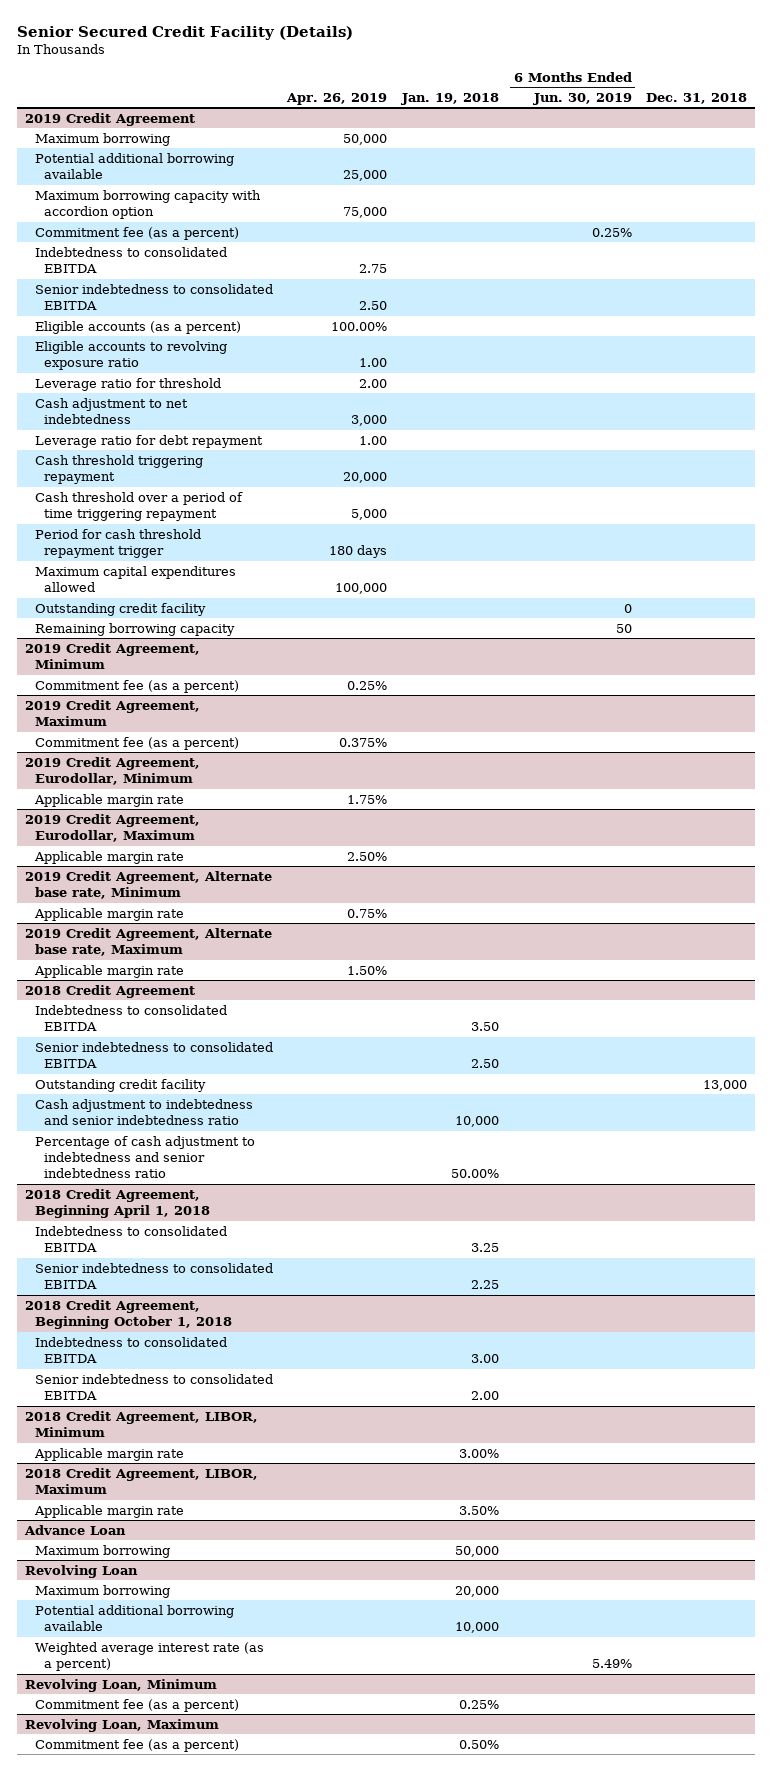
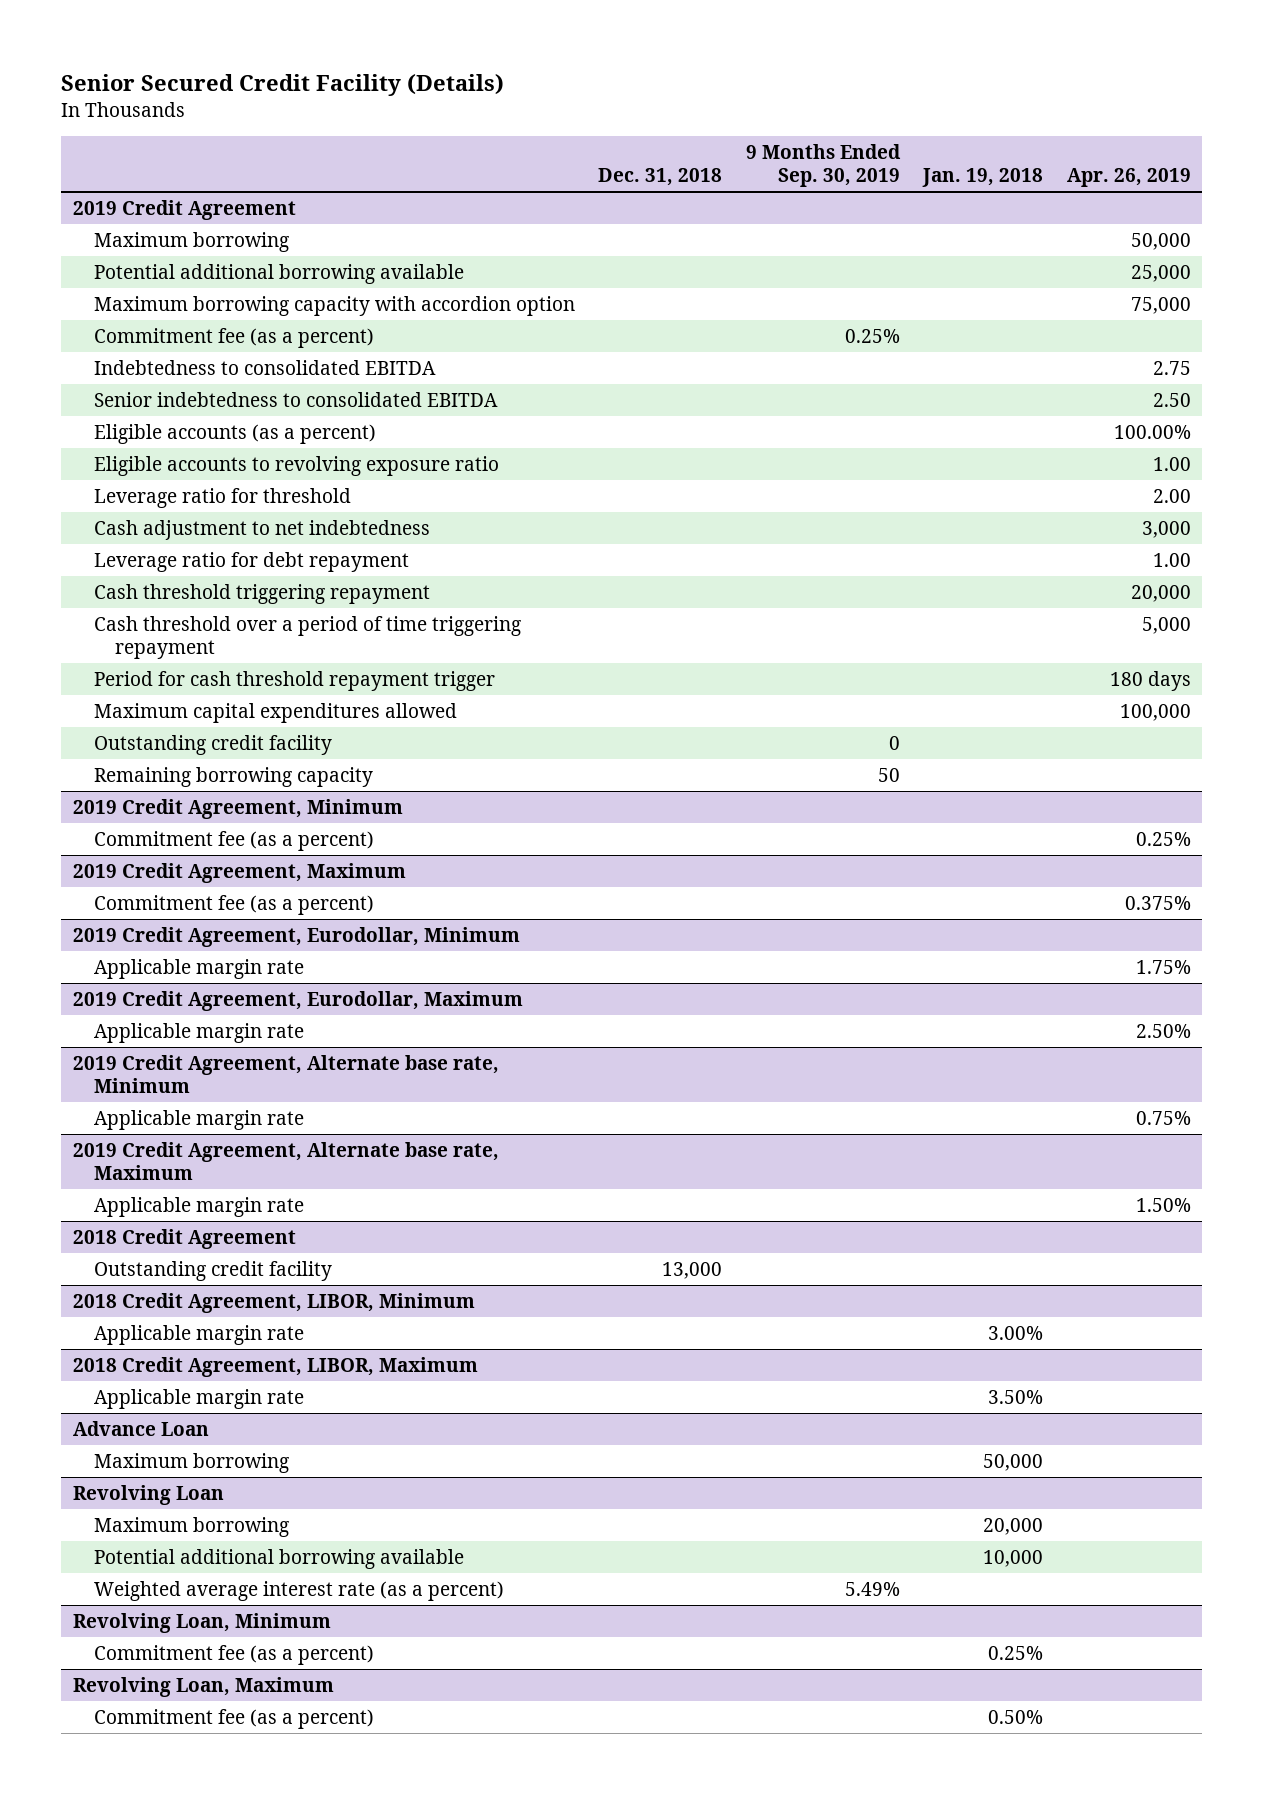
- | Apr. 26, 2019 | Jan. 19, 2018 | 6 Months Ended Jun. 30, 2019 | Dec. 31, 2018
+ | Dec. 31, 2018 | 9 Months Ended Sep. 30, 2019 | Jan. 19, 2018 | Apr. 26, 2019
@ 2018 Credit Agreement
- Indebtedness to consolidated EBITDA | | 3.50 | |
- Senior indebtedness to consolidated EBITDA | | 2.50 | |
- Cash adjustment to indebtedness and senior indebtedness ratio | | 10,000 | |
- Percentage of cash adjustment to indebtedness and senior indebtedness ratio | | 50.00% | |
- 2018 Credit Agreement, Beginning April 1, 2018
- Indebtedness to consolidated EBITDA | | 3.25 | |
- Senior indebtedness to consolidated EBITDA | | 2.25 | |
- 2018 Credit Agreement, Beginning October 1, 2018
- Indebtedness to consolidated EBITDA | | 3.00 | |
- Senior indebtedness to consolidated EBITDA | | 2.00 | |

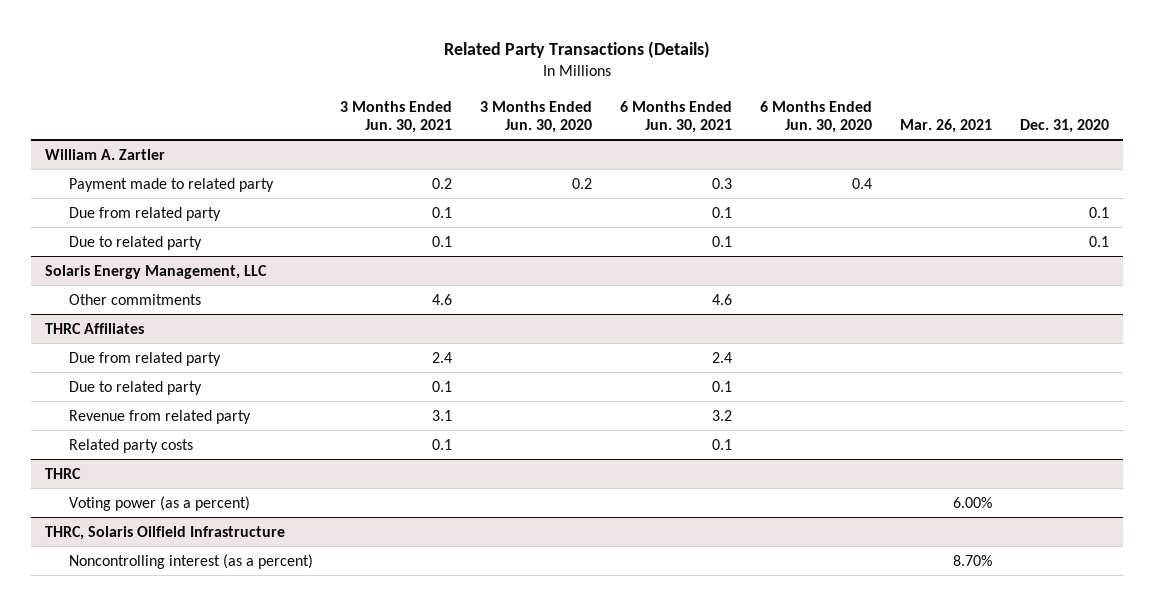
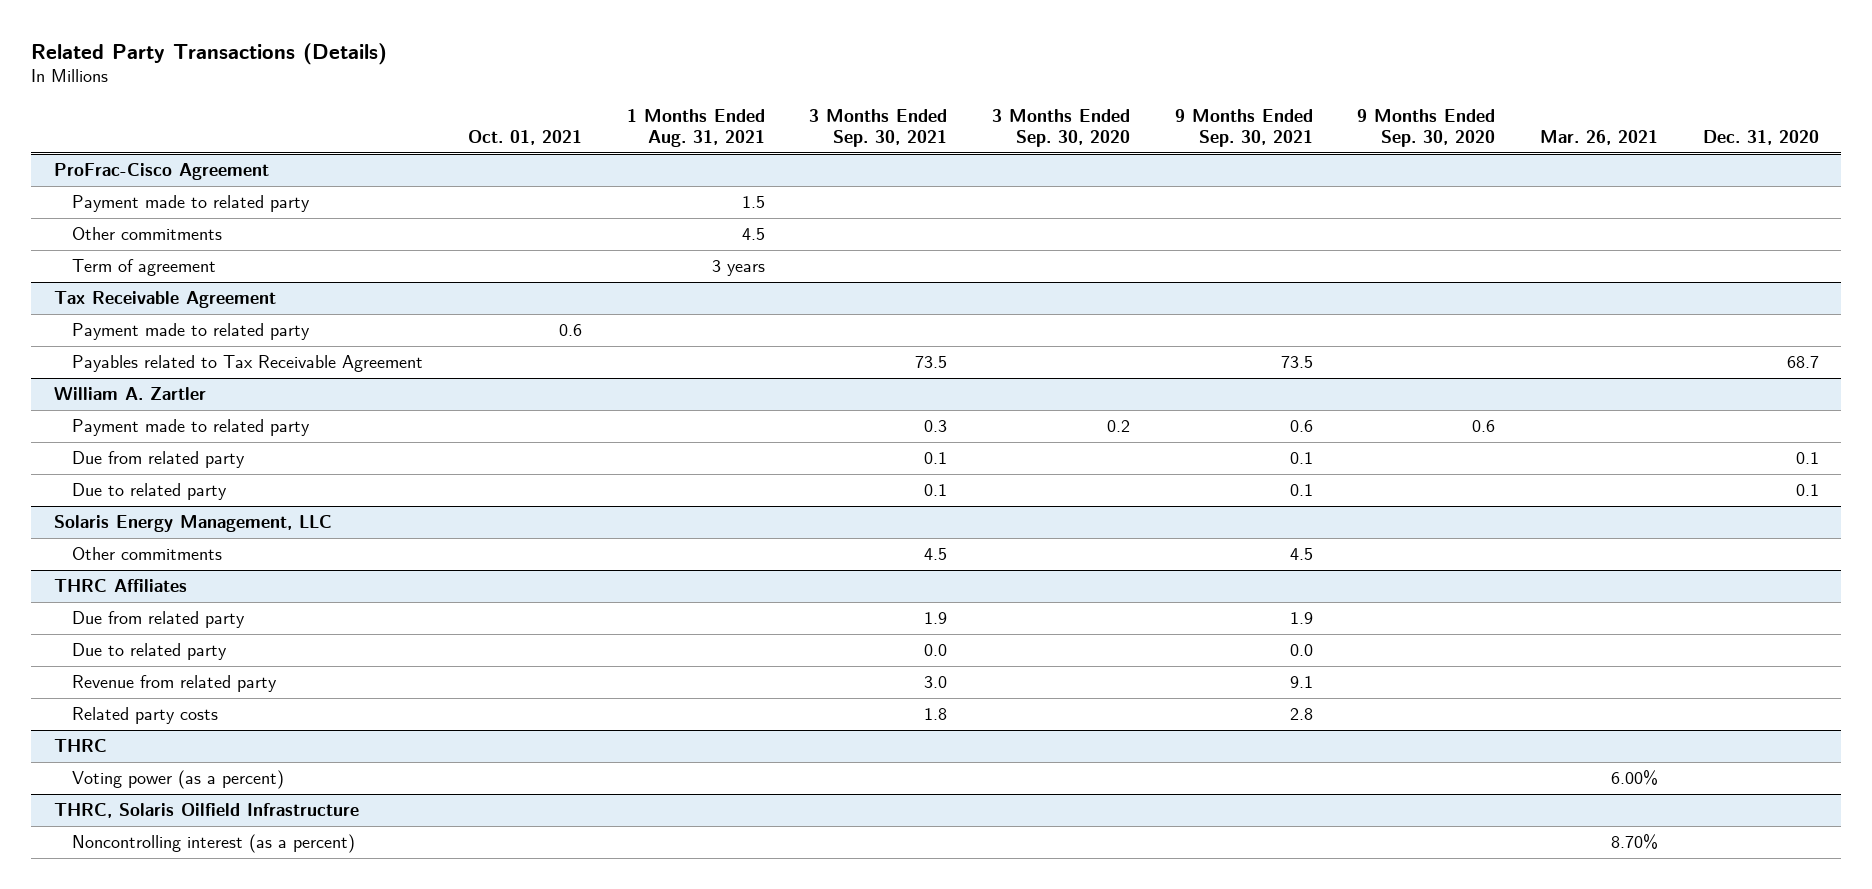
- | 3 Months Ended Jun. 30, 2021 | 3 Months Ended Jun. 30, 2020 | 6 Months Ended Jun. 30, 2021 | 6 Months Ended Jun. 30, 2020 | Mar. 26, 2021 | Dec. 31, 2020
+ | Oct. 01, 2021 | 1 Months Ended Aug. 31, 2021 | 3 Months Ended Sep. 30, 2021 | 3 Months Ended Sep. 30, 2020 | 9 Months Ended Sep. 30, 2021 | 9 Months Ended Sep. 30, 2020 | Mar. 26, 2021 | Dec. 31, 2020
+ ProFrac-Cisco Agreement
+ Payment made to related party | | 1.5 | | | | | |
+ Other commitments | | 4.5 | | | | | |
+ Term of agreement | | 3 years | | | | | |
+ Tax Receivable Agreement
+ Payment made to related party | 0.6 | | | | | | |
+ Payables related to Tax Receivable Agreement | | | 73.5 | | 73.5 | | | 68.7

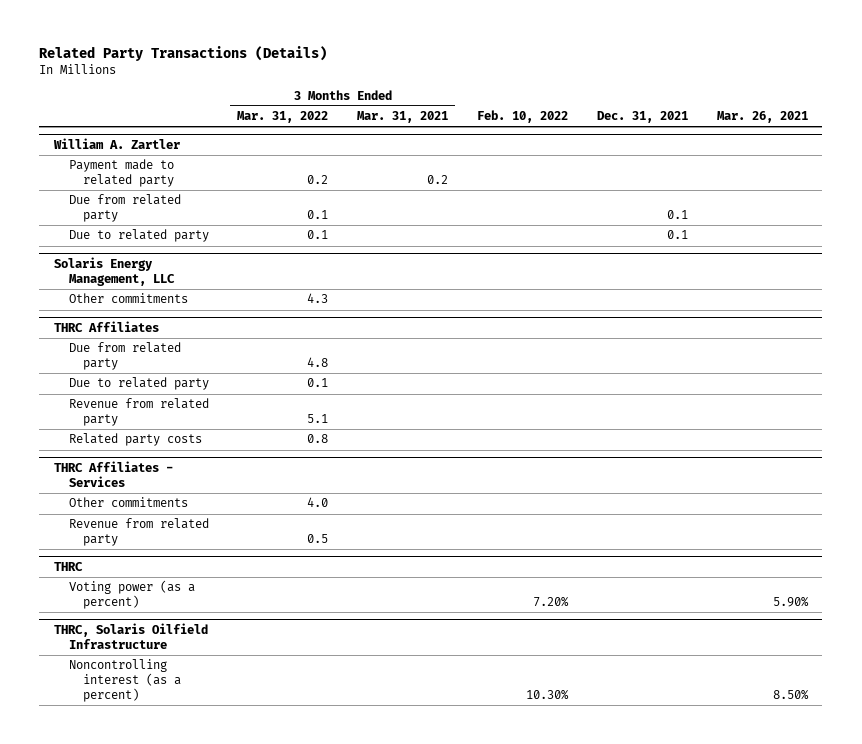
- | Oct. 01, 2021 | 1 Months Ended Aug. 31, 2021 | 3 Months Ended Sep. 30, 2021 | 3 Months Ended Sep. 30, 2020 | 9 Months Ended Sep. 30, 2021 | 9 Months Ended Sep. 30, 2020 | Mar. 26, 2021 | Dec. 31, 2020
+ | 3 Months Ended Mar. 31, 2022 | 3 Months Ended Mar. 31, 2021 | Feb. 10, 2022 | Dec. 31, 2021 | Mar. 26, 2021
- ProFrac-Cisco Agreement
- Payment made to related party | | 1.5 | | | | | |
- Other commitments | | 4.5 | | | | | |
- Term of agreement | | 3 years | | | | | |
- Tax Receivable Agreement
- Payment made to related party | 0.6 | | | | | | |
- Payables related to Tax Receivable Agreement | | | 73.5 | | 73.5 | | | 68.7
+ THRC Affiliates - Services
+ Other commitments | 4.0 | | | |
+ Revenue from related party | 0.5 | | | |
@ THRC
- Voting power (as a percent) | | | | | | | 6.00% |
+ Voting power (as a percent) | | | 7.20% | | 5.90%
@ THRC, Solaris Oilfield Infrastructure
- Noncontrolling interest (as a percent) | | | | | | | 8.70% |
+ Noncontrolling interest (as a percent) | | | 10.30% | | 8.50%

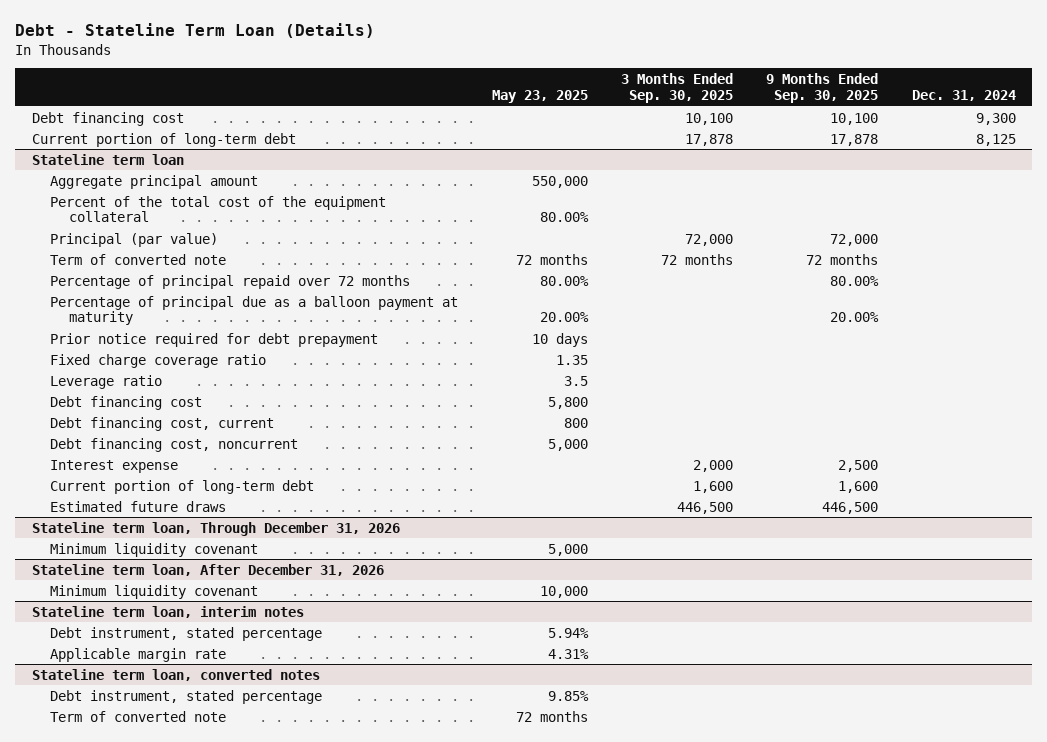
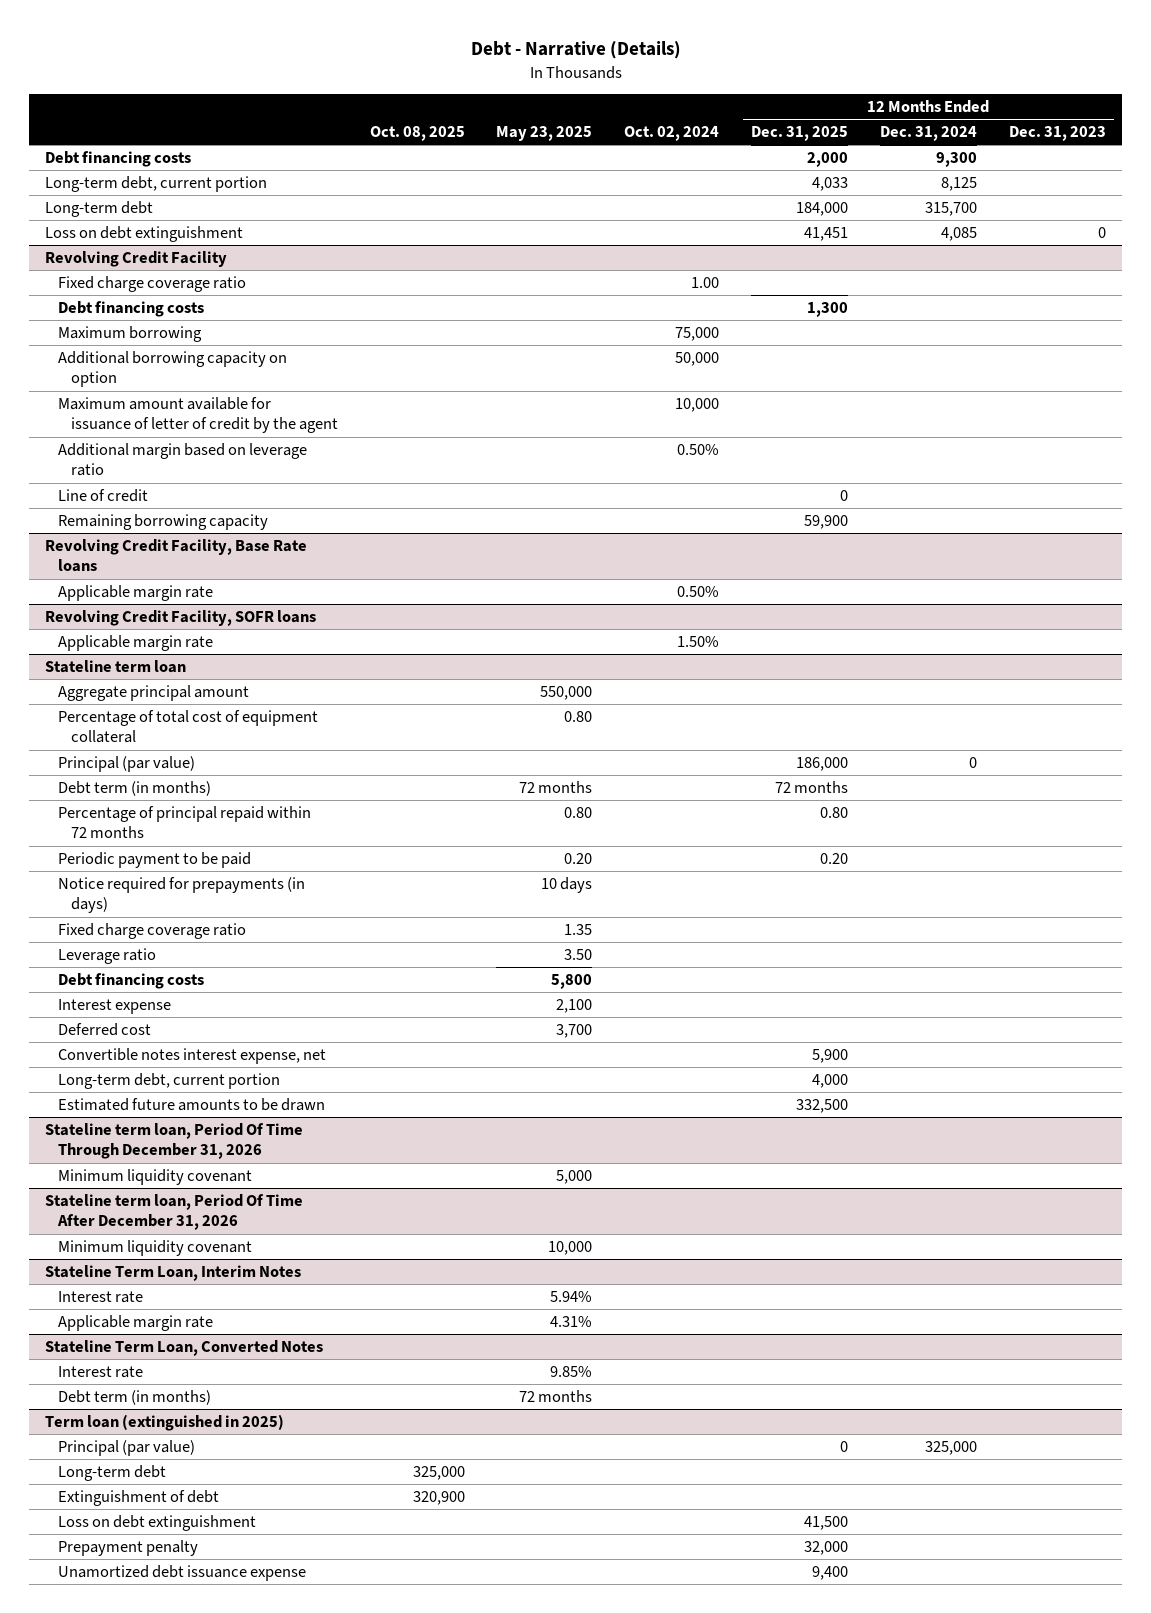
- Debt - Stateline Term Loan (Details)
+ Debt - Narrative (Details)
- | May 23, 2025 | 3 Months Ended Sep. 30, 2025 | 9 Months Ended Sep. 30, 2025 | Dec. 31, 2024
+ | Oct. 08, 2025 | May 23, 2025 | Oct. 02, 2024 | 12 Months Ended Dec. 31, 2025 | 12 Months Ended Dec. 31, 2024 | 12 Months Ended Dec. 31, 2023
- Debt financing cost | | 10,100 | 10,100 | 9,300
- Current portion of long-term debt | | 17,878 | 17,878 | 8,125
+ Debt financing costs | | | | 2,000 | 9,300 |
+ Long-term debt, current portion | | | | 4,033 | 8,125 |
+ Long-term debt | | | | 184,000 | 315,700 |
+ Loss on debt extinguishment | | | | 41,451 | 4,085 | 0
+ Revolving Credit Facility
+ Fixed charge coverage ratio | | | 1.00 | | |
+ Debt financing costs | | | | 1,300 | |
+ Maximum borrowing | | | 75,000 | | |
+ Additional borrowing capacity on option | | | 50,000 | | |
+ Maximum amount available for issuance of letter of credit by the agent | | | 10,000 | | |
+ Additional margin based on leverage ratio | | | 0.50% | | |
+ Line of credit | | | | 0 | |
+ Remaining borrowing capacity | | | | 59,900 | |
+ Revolving Credit Facility, Base Rate loans
+ Applicable margin rate | | | 0.50% | | |
+ Revolving Credit Facility, SOFR loans
+ Applicable margin rate | | | 1.50% | | |
@ Stateline term loan
- Percent of the total cost of the equipment collateral | 80.00% | | |
+ Percentage of total cost of equipment collateral | | 0.80 | | | |
- Term of converted note | 72 months | 72 months | 72 months |
- Percentage of principal repaid over 72 months | 80.00% | | 80.00% |
- Percentage of principal due as a balloon payment at maturity | 20.00% | | 20.00% |
- Prior notice required for debt prepayment | 10 days | | |
+ Debt term (in months) | | 72 months | | 72 months | |
+ Percentage of principal repaid within 72 months | | 0.80 | | 0.80 | |
+ Periodic payment to be paid | | 0.20 | | 0.20 | |
+ Notice required for prepayments (in days) | | 10 days | | | |
- Leverage ratio | 3.5 | | |
- Debt financing cost | 5,800 | | |
- Debt financing cost, current | 800 | | |
- Debt financing cost, noncurrent | 5,000 | | |
- Interest expense | | 2,000 | 2,500 |
- Current portion of long-term debt | | 1,600 | 1,600 |
- Estimated future draws | | 446,500 | 446,500 |
- Stateline term loan, Through December 31, 2026
@ Stateline term loan
+ Leverage ratio | | 3.50 | | | |
+ Debt financing costs | | 5,800 | | | |
+ Interest expense | | 2,100 | | | |
+ Deferred cost | | 3,700 | | | |
+ Convertible notes interest expense, net | | | | 5,900 | |
+ Long-term debt, current portion | | | | 4,000 | |
+ Estimated future amounts to be drawn | | | | 332,500 | |
+ Stateline term loan, Period Of Time Through December 31, 2026
- Stateline term loan, After December 31, 2026
+ Stateline term loan, Period Of Time After December 31, 2026
- Stateline term loan, interim notes
- Debt instrument, stated percentage | 5.94% | | |
+ Stateline Term Loan, Interim Notes
+ Interest rate | | 5.94% | | | |
- Stateline term loan, converted notes
- Debt instrument, stated percentage | 9.85% | | |
- Term of converted note | 72 months | | |
+ Stateline Term Loan, Converted Notes
+ Interest rate | | 9.85% | | | |
+ Debt term (in months) | | 72 months | | | |
+ Term loan (extinguished in 2025)
+ Principal (par value) | | | | 0 | 325,000 |
+ Long-term debt | 325,000 | | | | |
+ Extinguishment of debt | 320,900 | | | | |
+ Loss on debt extinguishment | | | | 41,500 | |
+ Prepayment penalty | | | | 32,000 | |
+ Unamortized debt issuance expense | | | | 9,400 | |

